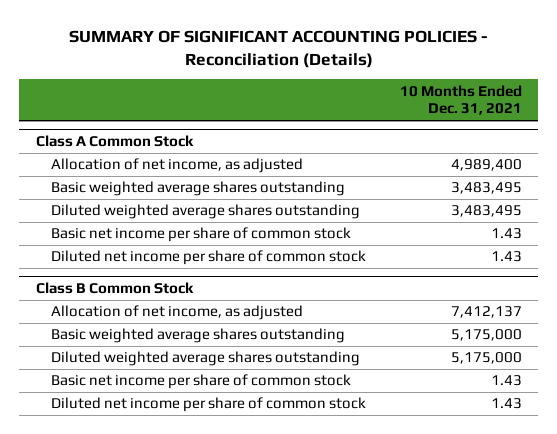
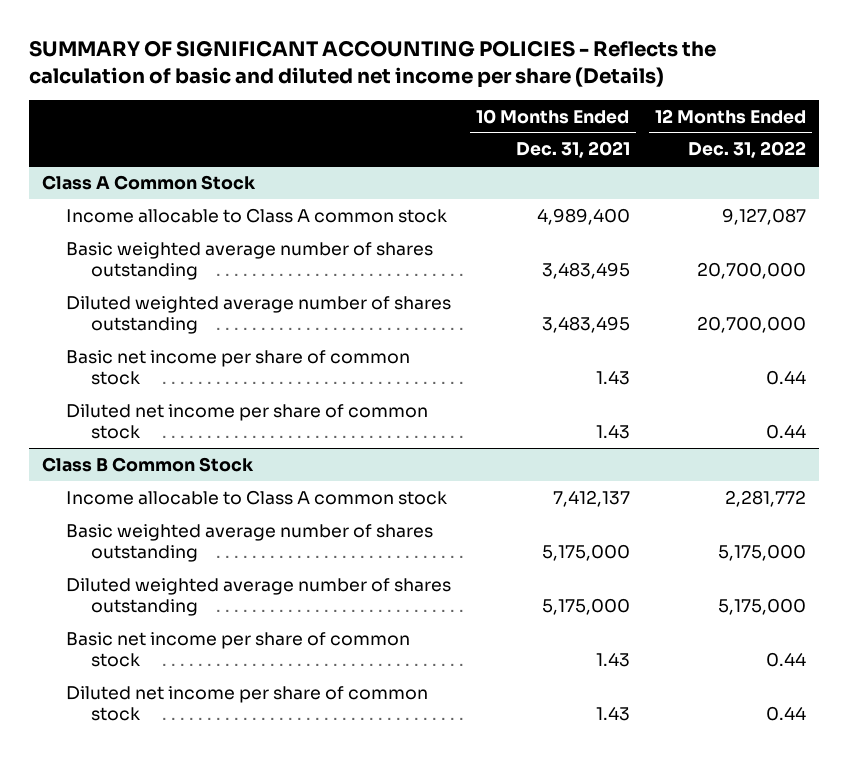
- SUMMARY OF SIGNIFICANT ACCOUNTING POLICIES - Reconciliation (Details)
+ SUMMARY OF SIGNIFICANT ACCOUNTING POLICIES - Reflects the calculation of basic and diluted net income per share (Details)
- | 10 Months Ended Dec. 31, 2021
+ | 10 Months Ended Dec. 31, 2021 | 12 Months Ended Dec. 31, 2022
@ Class A Common Stock
- Allocation of net income, as adjusted | 4,989,400
- Basic weighted average shares outstanding | 3,483,495
- Diluted weighted average shares outstanding | 3,483,495
+ Income allocable to Class A common stock | 4,989,400 | 9,127,087
+ Basic weighted average number of shares outstanding | 3,483,495 | 20,700,000
+ Diluted weighted average number of shares outstanding | 3,483,495 | 20,700,000
@ Class B Common Stock
- Allocation of net income, as adjusted | 7,412,137
- Basic weighted average shares outstanding | 5,175,000
- Diluted weighted average shares outstanding | 5,175,000
+ Income allocable to Class A common stock | 7,412,137 | 2,281,772
+ Basic weighted average number of shares outstanding | 5,175,000 | 5,175,000
+ Diluted weighted average number of shares outstanding | 5,175,000 | 5,175,000

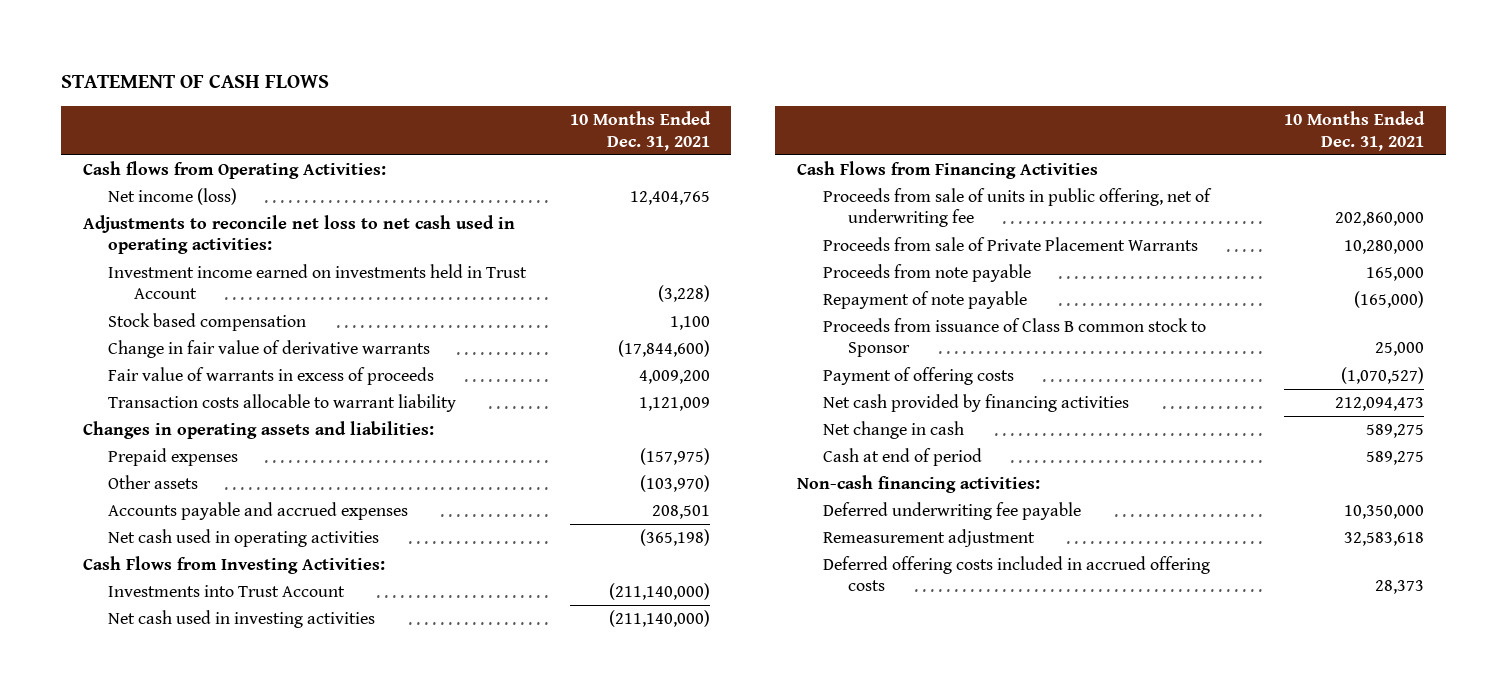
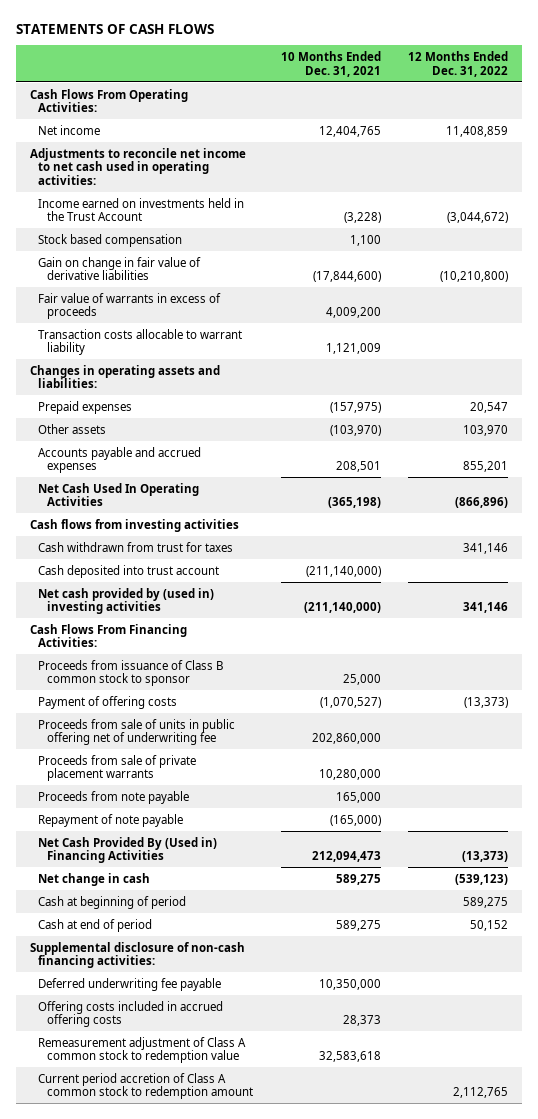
- STATEMENT OF CASH FLOWS
+ STATEMENTS OF CASH FLOWS
- | 10 Months Ended Dec. 31, 2021
+ | 10 Months Ended Dec. 31, 2021 | 12 Months Ended Dec. 31, 2022
- Cash flows from Operating Activities:
- Net income (loss) | 12,404,765
- Adjustments to reconcile net loss to net cash used in operating activities:
- Investment income earned on investments held in Trust Account | (3,228)
+ Cash Flows From Operating Activities:
+ Net income | 12,404,765 | 11,408,859
+ Adjustments to reconcile net income to net cash used in operating activities:
+ Income earned on investments held in the Trust Account | (3,228) | (3,044,672)
- Change in fair value of derivative warrants | (17,844,600)
+ Gain on change in fair value of derivative liabilities | (17,844,600) | (10,210,800)
- Net cash used in operating activities | (365,198)
- Cash Flows from Investing Activities:
- Investments into Trust Account | (211,140,000)
- Net cash used in investing activities | (211,140,000)
- Cash Flows from Financing Activities
- Proceeds from sale of units in public offering, net of underwriting fee | 202,860,000
- Proceeds from sale of Private Placement Warrants | 10,280,000
+ Net Cash Used In Operating Activities | (365,198) | (866,896)
+ Cash flows from investing activities
+ Cash withdrawn from trust for taxes | | 341,146
+ Cash deposited into trust account | (211,140,000) |
+ Net cash provided by (used in) investing activities | (211,140,000) | 341,146
+ Cash Flows From Financing Activities:
+ Proceeds from issuance of Class B common stock to sponsor | 25,000 |
moved up: Payment of offering costs | (1,070,527) | (13,373)
+ Proceeds from sale of units in public offering net of underwriting fee | 202,860,000 |
+ Proceeds from sale of private placement warrants | 10,280,000 |
- Proceeds from issuance of Class B common stock to Sponsor | 25,000
- Net cash provided by financing activities | 212,094,473
+ Net Cash Provided By (Used in) Financing Activities | 212,094,473 | (13,373)
+ Cash at beginning of period | | 589,275
- Non-cash financing activities:
+ Supplemental disclosure of non-cash financing activities:
- Remeasurement adjustment | 32,583,618
- Deferred offering costs included in accrued offering costs | 28,373
+ Offering costs included in accrued offering costs | 28,373 |
+ Remeasurement adjustment of Class A common stock to redemption value | 32,583,618 |
+ Current period accretion of Class A common stock to redemption amount | | 2,112,765

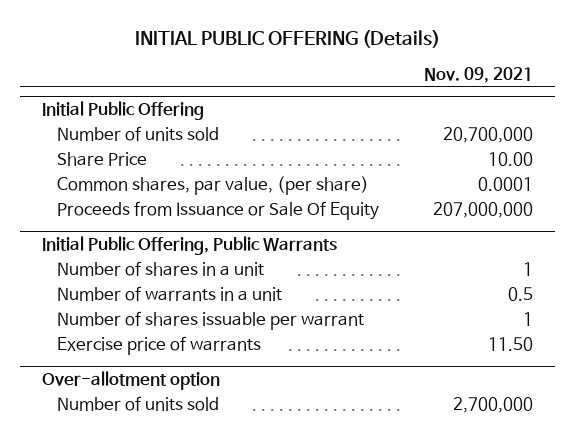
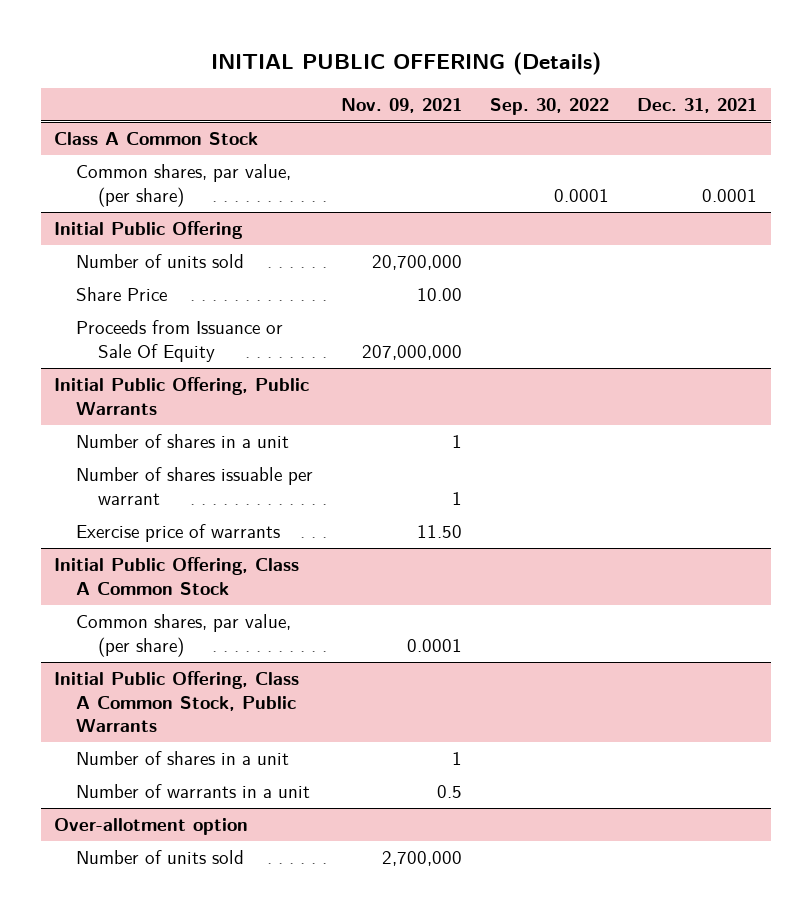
- | Nov. 09, 2021
+ | Nov. 09, 2021 | Sep. 30, 2022 | Dec. 31, 2021
+ Class A Common Stock
+ Common shares, par value, (per share) | | 0.0001 | 0.0001
@ Initial Public Offering
- Common shares, par value, (per share) | 0.0001
@ Initial Public Offering, Public Warrants
- Number of warrants in a unit | 0.5
+ Initial Public Offering, Class A Common Stock
+ Common shares, par value, (per share) | 0.0001 | |
+ Initial Public Offering, Class A Common Stock, Public Warrants
+ Number of shares in a unit | 1 | |
+ Number of warrants in a unit | 0.5 | |

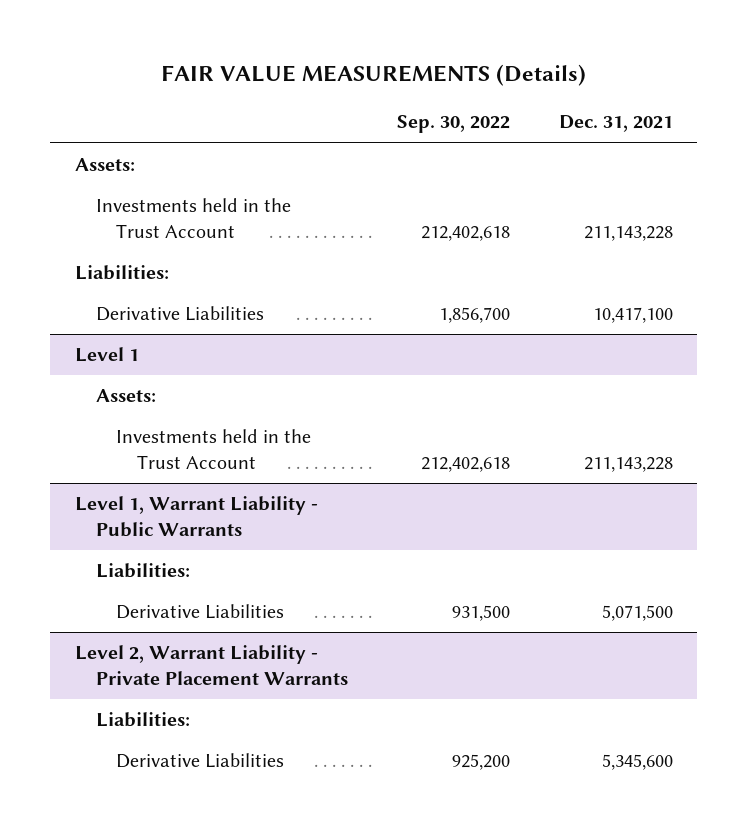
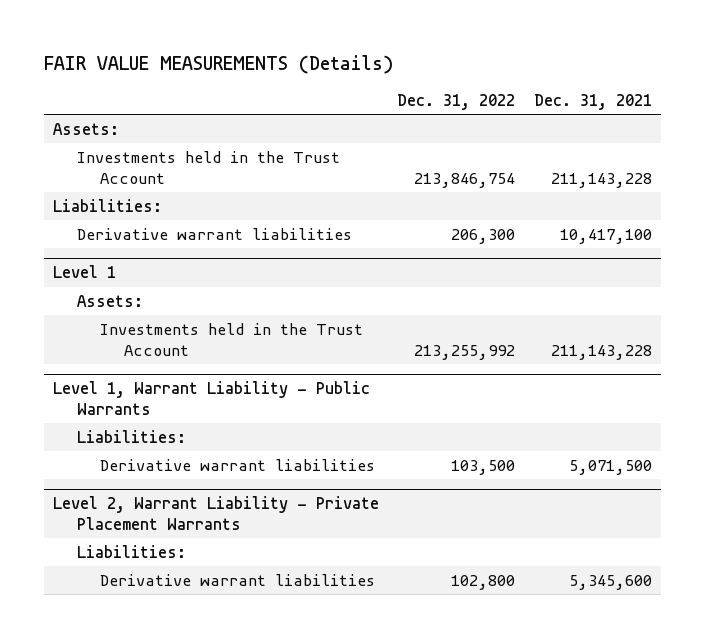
- | Sep. 30, 2022 | Dec. 31, 2021
+ | Dec. 31, 2022 | Dec. 31, 2021
- Derivative Liabilities | 1,856,700 | 10,417,100
+ Derivative warrant liabilities | 206,300 | 10,417,100
@ Level 1, Warrant Liability - Public Warrants
- Derivative Liabilities | 931,500 | 5,071,500
+ Derivative warrant liabilities | 103,500 | 5,071,500
@ Level 2, Warrant Liability - Private Placement Warrants
- Derivative Liabilities | 925,200 | 5,345,600
+ Derivative warrant liabilities | 102,800 | 5,345,600

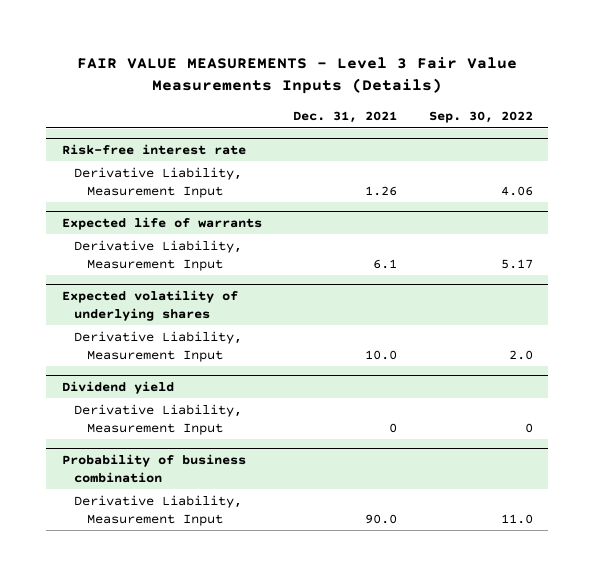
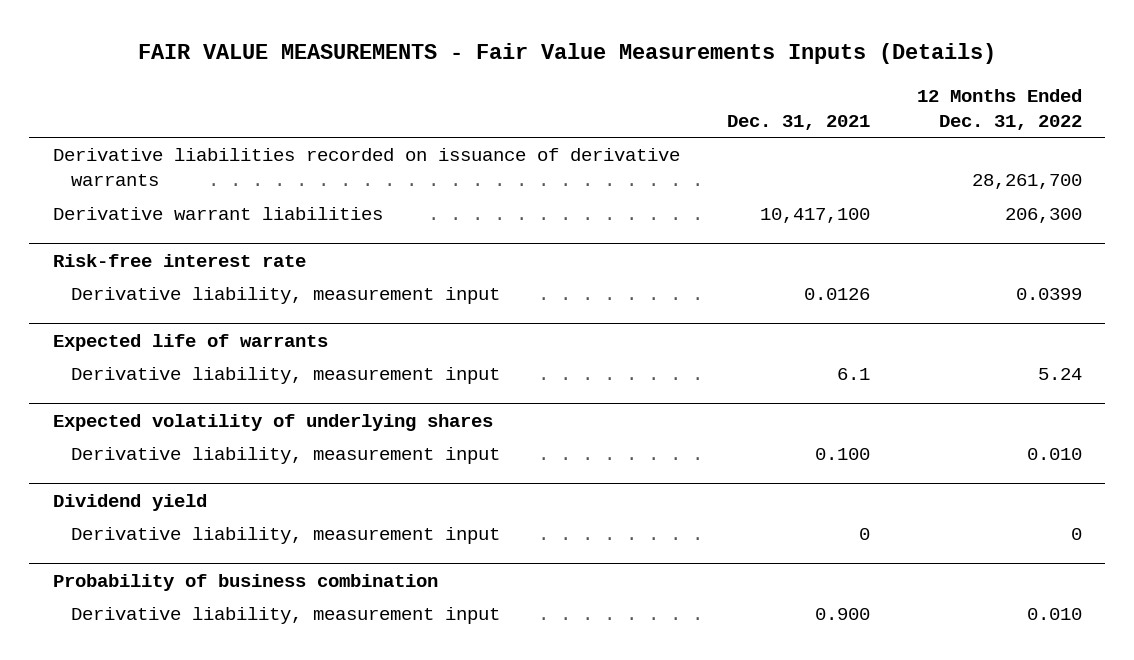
- FAIR VALUE MEASUREMENTS - Level 3 Fair Value Measurements Inputs (Details)
+ FAIR VALUE MEASUREMENTS - Fair Value Measurements Inputs (Details)
- | Dec. 31, 2021 | Sep. 30, 2022
+ | Dec. 31, 2021 | 12 Months Ended Dec. 31, 2022
+ Derivative liabilities recorded on issuance of derivative warrants | | 28,261,700
+ Derivative warrant liabilities | 10,417,100 | 206,300
@ Risk-free interest rate
- Derivative Liability, Measurement Input | 1.26 | 4.06
+ Derivative liability, measurement input | 0.0126 | 0.0399
@ Expected life of warrants
- Derivative Liability, Measurement Input | 6.1 | 5.17
+ Derivative liability, measurement input | 6.1 | 5.24
@ Expected volatility of underlying shares
- Derivative Liability, Measurement Input | 10.0 | 2.0
+ Derivative liability, measurement input | 0.100 | 0.010
@ Dividend yield
- Derivative Liability, Measurement Input | 0 | 0
+ Derivative liability, measurement input | 0 | 0
@ Probability of business combination
- Derivative Liability, Measurement Input | 90.0 | 11.0
+ Derivative liability, measurement input | 0.900 | 0.010

